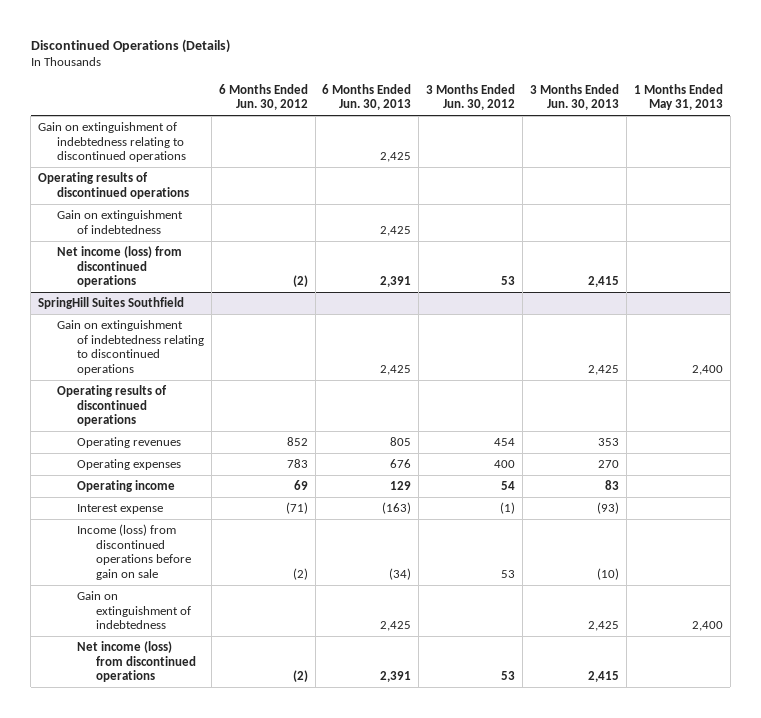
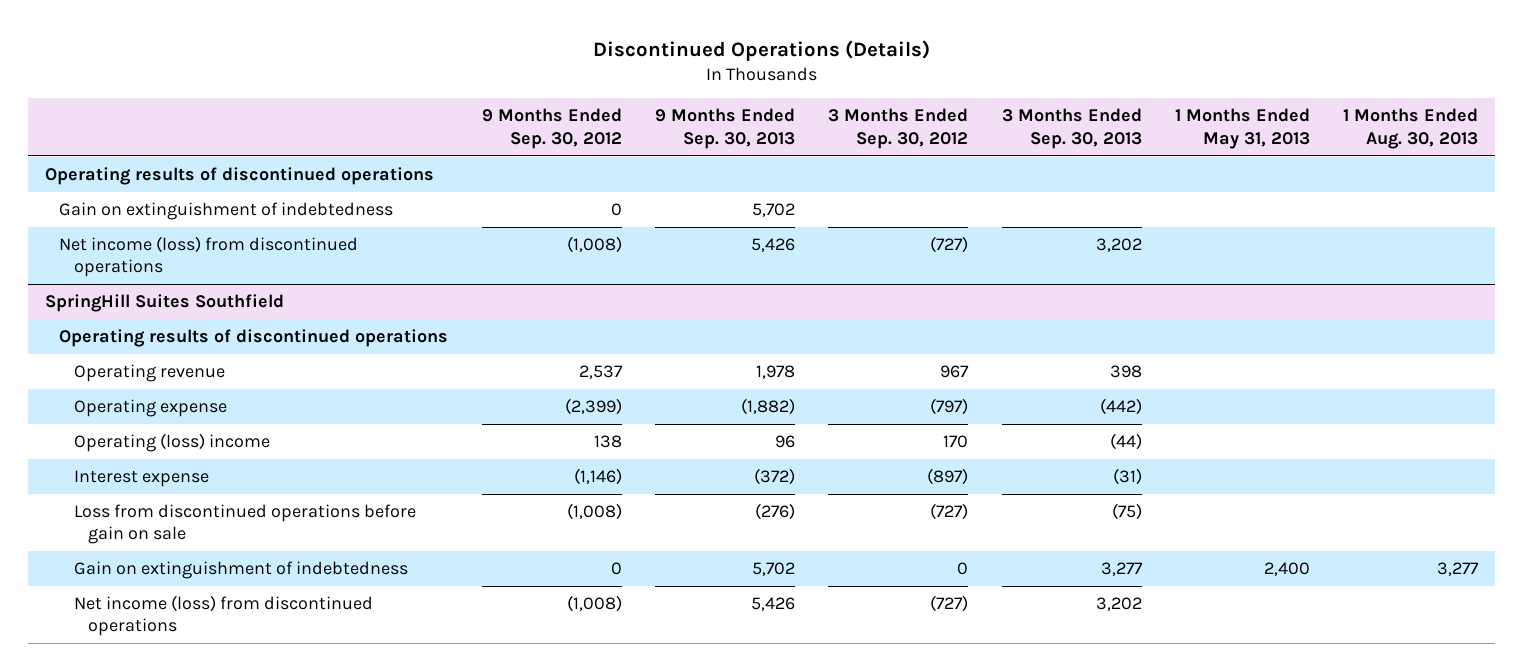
- | 6 Months Ended Jun. 30, 2012 | 6 Months Ended Jun. 30, 2013 | 3 Months Ended Jun. 30, 2012 | 3 Months Ended Jun. 30, 2013 | 1 Months Ended May 31, 2013
+ | 9 Months Ended Sep. 30, 2012 | 9 Months Ended Sep. 30, 2013 | 3 Months Ended Sep. 30, 2012 | 3 Months Ended Sep. 30, 2013 | 1 Months Ended May 31, 2013 | 1 Months Ended Aug. 30, 2013
- Gain on extinguishment of indebtedness relating to discontinued operations | | 2,425 | | |
@ SpringHill Suites Southfield
- Gain on extinguishment of indebtedness relating to discontinued operations | | 2,425 | | 2,425 | 2,400
- Operating revenues | 852 | 805 | 454 | 353 |
- Operating expenses | 783 | 676 | 400 | 270 |
- Operating income | 69 | 129 | 54 | 83 |
+ Operating revenue | 2,537 | 1,978 | 967 | 398 | |
+ Operating expense | (2,399) | (1,882) | (797) | (442) | |
+ Operating (loss) income | 138 | 96 | 170 | (44) | |
- Income (loss) from discontinued operations before gain on sale | (2) | (34) | 53 | (10) |
+ Loss from discontinued operations before gain on sale | (1,008) | (276) | (727) | (75) | |

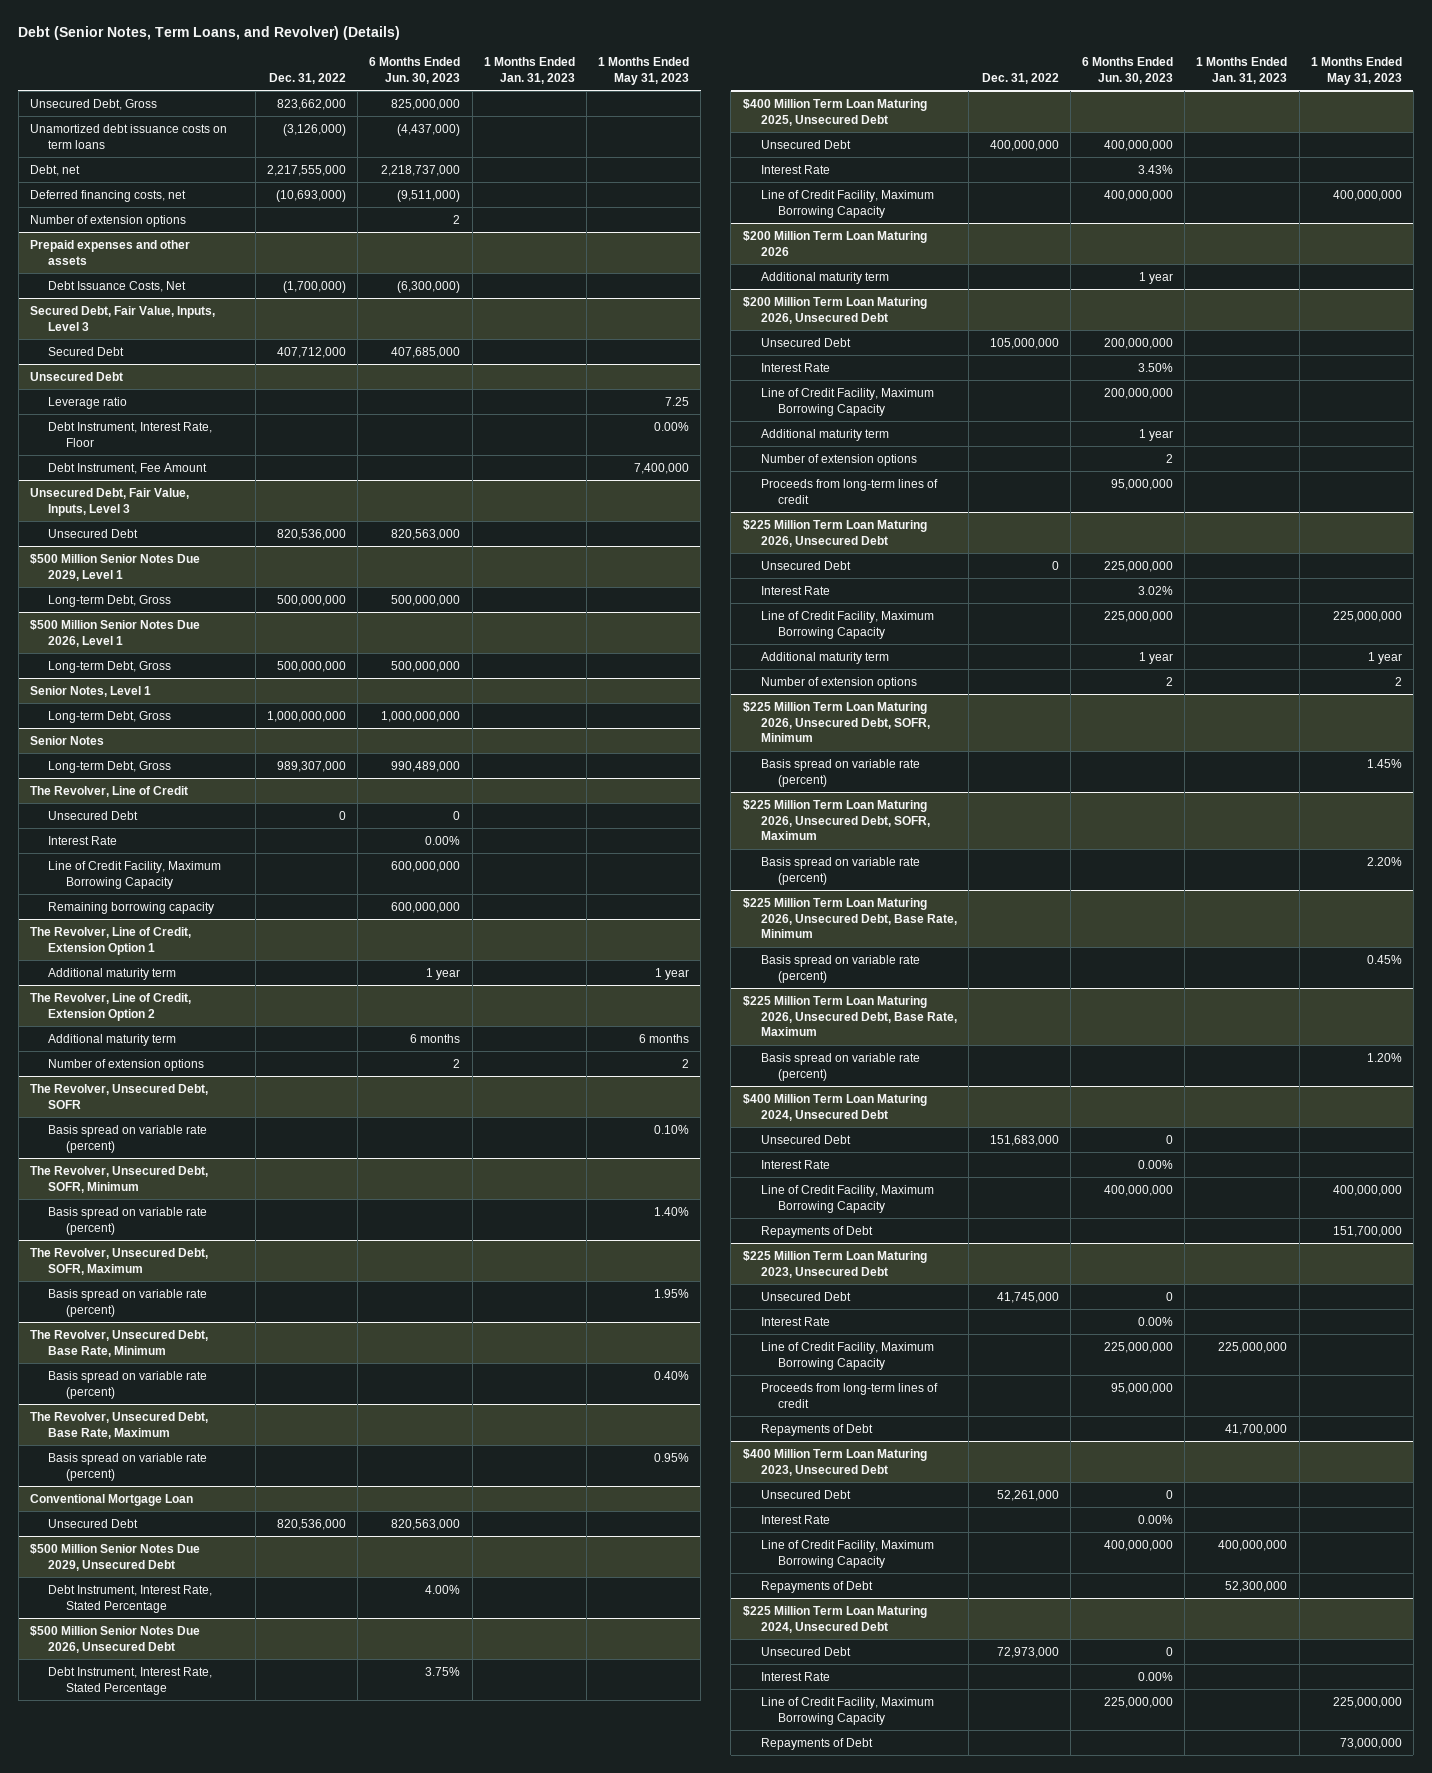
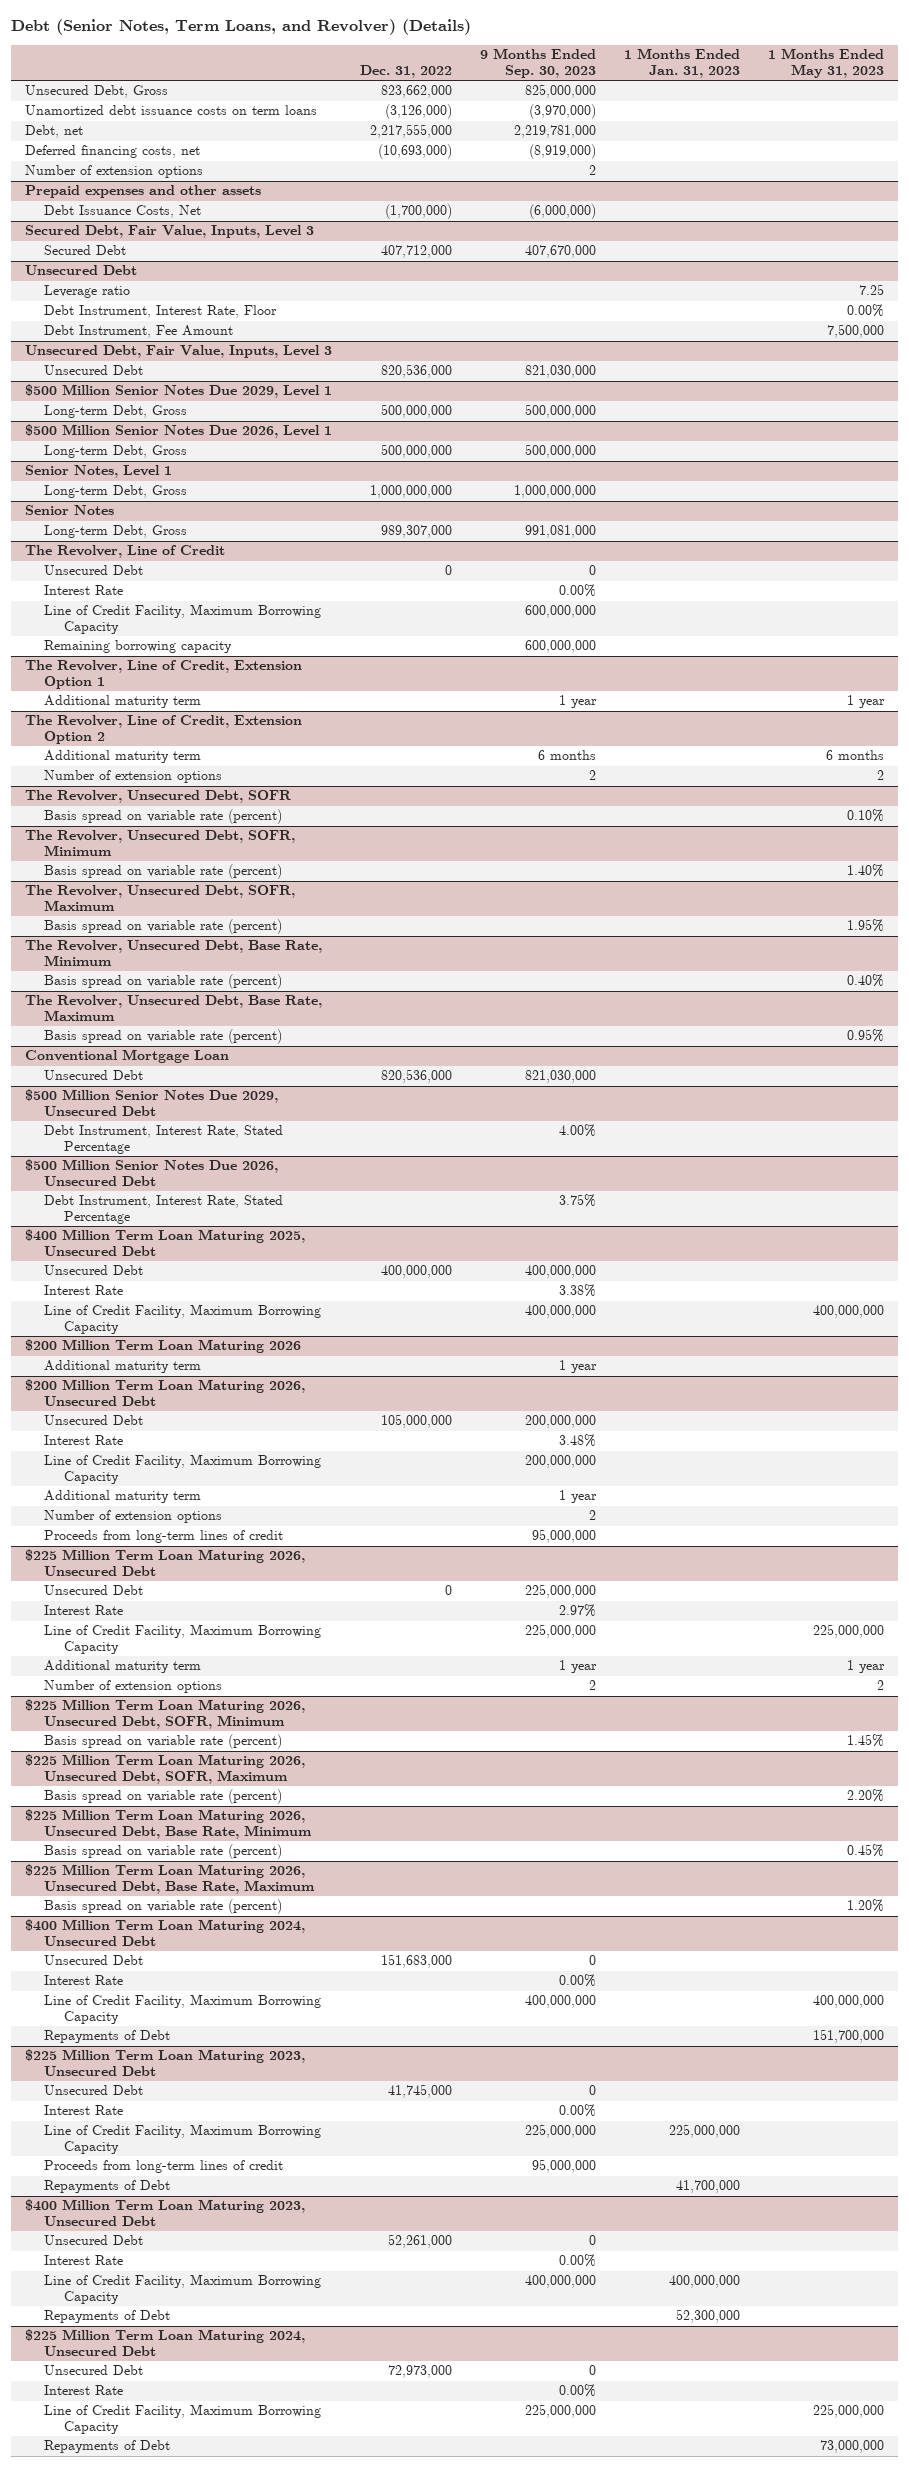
- | Dec. 31, 2022 | 6 Months Ended Jun. 30, 2023 | 1 Months Ended Jan. 31, 2023 | 1 Months Ended May 31, 2023
+ | Dec. 31, 2022 | 9 Months Ended Sep. 30, 2023 | 1 Months Ended Jan. 31, 2023 | 1 Months Ended May 31, 2023
@ Unsecured Debt
- Debt Instrument, Fee Amount | | | | 7,400,000
+ Debt Instrument, Fee Amount | | | | 7,500,000

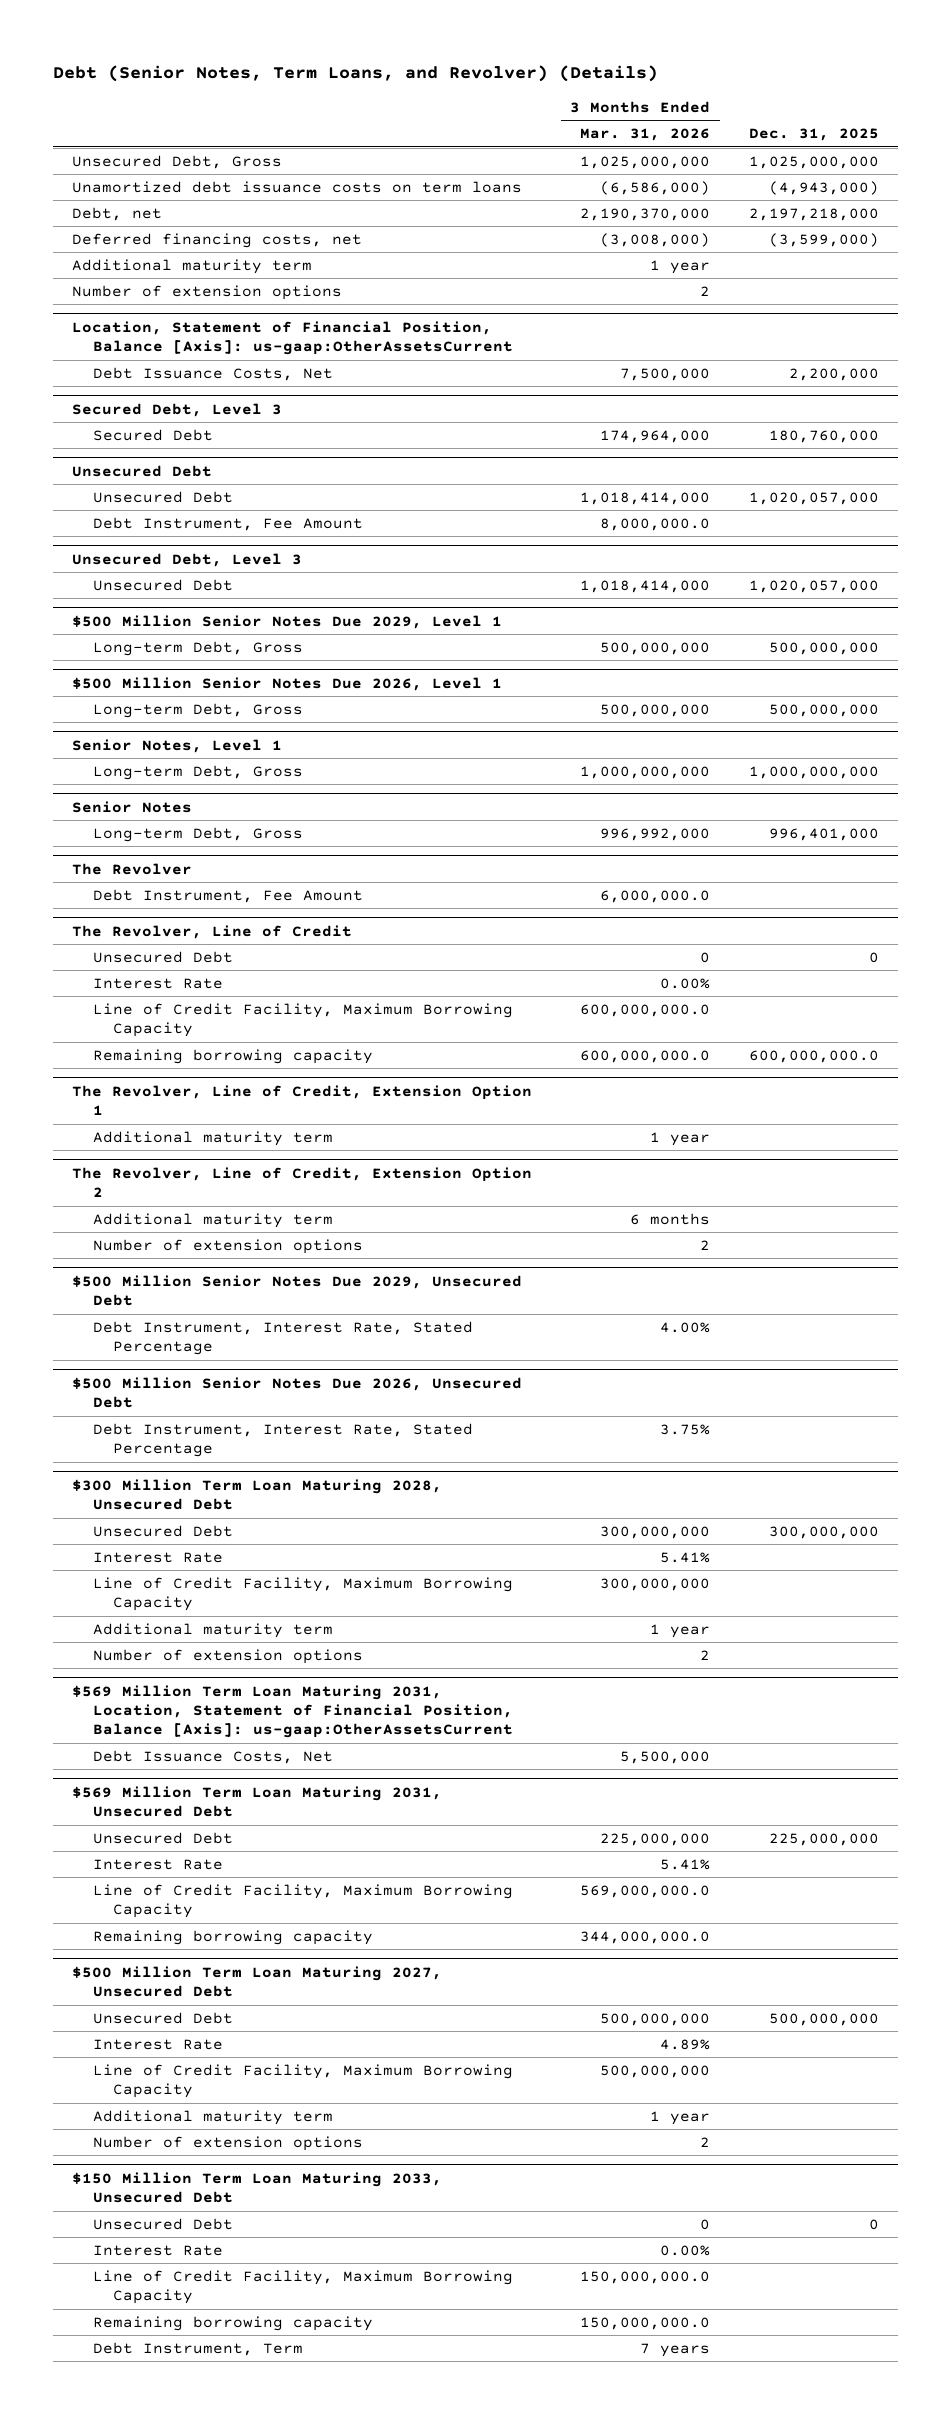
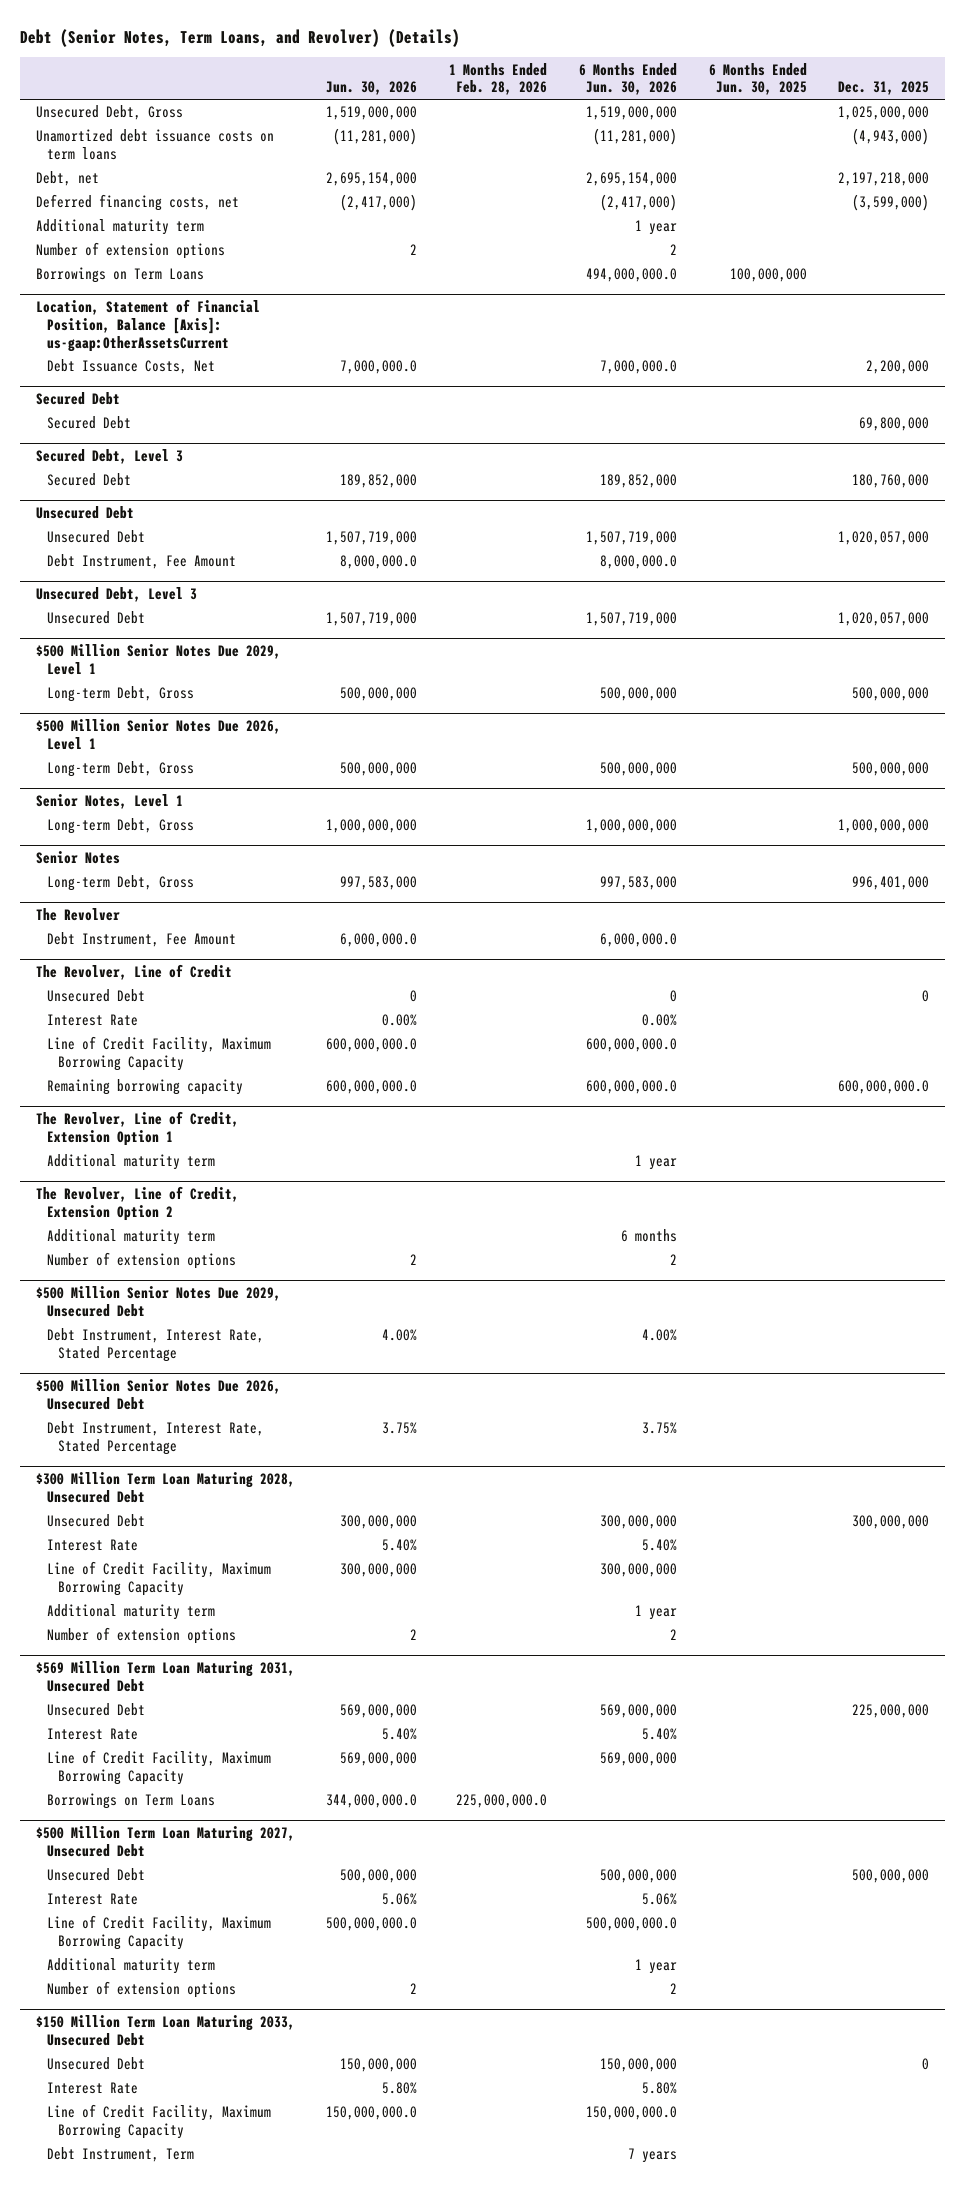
- | 3 Months Ended Mar. 31, 2026 | Dec. 31, 2025
+ | Jun. 30, 2026 | 1 Months Ended Feb. 28, 2026 | 6 Months Ended Jun. 30, 2026 | 6 Months Ended Jun. 30, 2025 | Dec. 31, 2025
+ Borrowings on Term Loans | | | 494,000,000.0 | 100,000,000 |
+ Secured Debt
+ Secured Debt | | | | | 69,800,000
- $569 Million Term Loan Maturing 2031, Location, Statement of Financial Position, Balance [Axis]: us-gaap:OtherAssetsCurrent
- Debt Issuance Costs, Net | 5,500,000 |
@ $569 Million Term Loan Maturing 2031, Unsecured Debt
- Remaining borrowing capacity | 344,000,000.0 |
+ Borrowings on Term Loans | 344,000,000.0 | 225,000,000.0 | | |
@ $150 Million Term Loan Maturing 2033, Unsecured Debt
- Remaining borrowing capacity | 150,000,000.0 |

